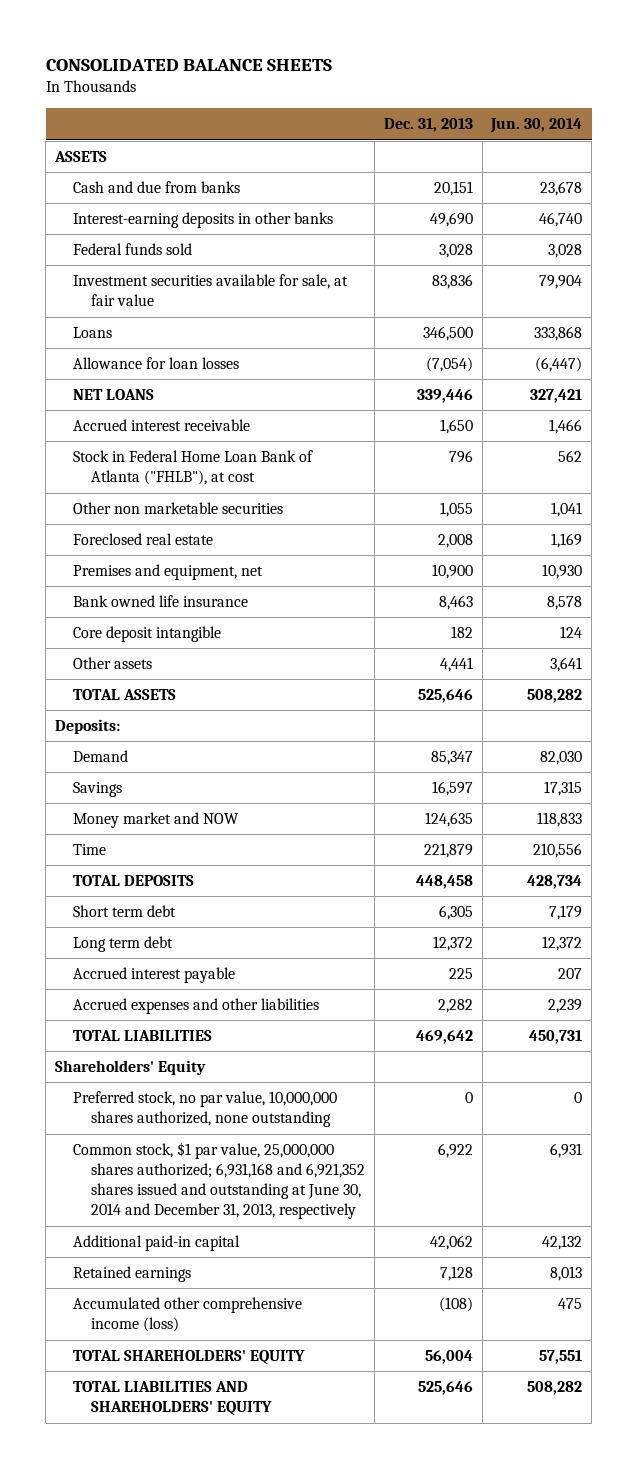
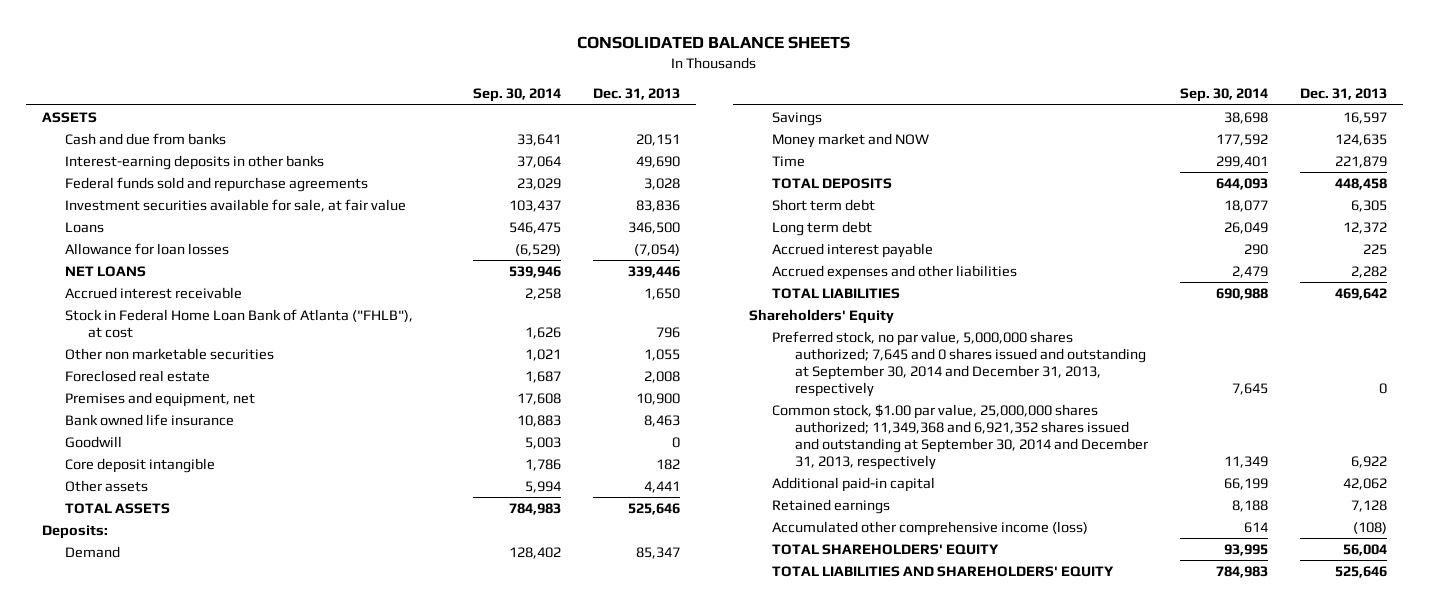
- | Dec. 31, 2013 | Jun. 30, 2014
+ | Sep. 30, 2014 | Dec. 31, 2013
- Federal funds sold | 3,028 | 3,028
+ Federal funds sold and repurchase agreements | 23,029 | 3,028
+ Goodwill | 5,003 | 0
- Preferred stock, no par value, 10,000,000 shares authorized, none outstanding | 0 | 0
- Common stock, $1 par value, 25,000,000 shares authorized; 6,931,168 and 6,921,352 shares issued and outstanding at June 30, 2014 and December 31, 2013, respectively | 6,922 | 6,931
+ Preferred stock, no par value, 5,000,000 shares authorized; 7,645 and 0 shares issued and outstanding at September 30, 2014 and December 31, 2013, respectively | 7,645 | 0
+ Common stock, $1.00 par value, 25,000,000 shares authorized; 11,349,368 and 6,921,352 shares issued and outstanding at September 30, 2014 and December 31, 2013, respectively | 11,349 | 6,922

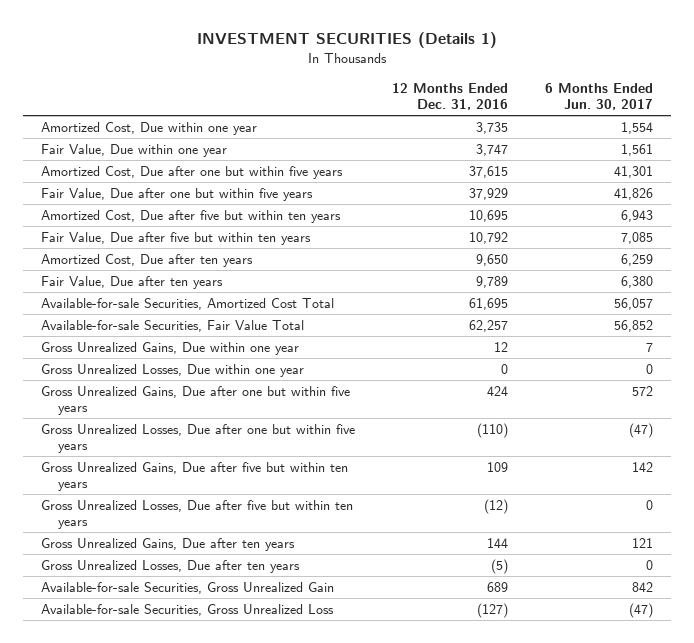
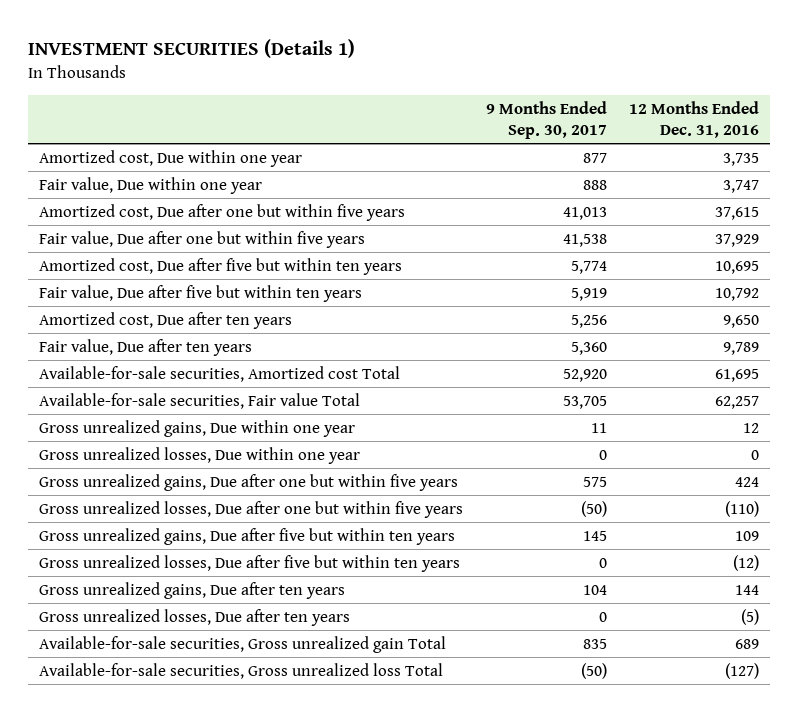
- | 12 Months Ended Dec. 31, 2016 | 6 Months Ended Jun. 30, 2017
+ | 9 Months Ended Sep. 30, 2017 | 12 Months Ended Dec. 31, 2016
- Amortized Cost, Due within one year | 3,735 | 1,554
- Fair Value, Due within one year | 3,747 | 1,561
- Amortized Cost, Due after one but within five years | 37,615 | 41,301
- Fair Value, Due after one but within five years | 37,929 | 41,826
- Amortized Cost, Due after five but within ten years | 10,695 | 6,943
- Fair Value, Due after five but within ten years | 10,792 | 7,085
- Amortized Cost, Due after ten years | 9,650 | 6,259
- Fair Value, Due after ten years | 9,789 | 6,380
- Available-for-sale Securities, Amortized Cost Total | 61,695 | 56,057
- Available-for-sale Securities, Fair Value Total | 62,257 | 56,852
- Gross Unrealized Gains, Due within one year | 12 | 7
- Gross Unrealized Losses, Due within one year | 0 | 0
- Gross Unrealized Gains, Due after one but within five years | 424 | 572
- Gross Unrealized Losses, Due after one but within five years | (110) | (47)
- Gross Unrealized Gains, Due after five but within ten years | 109 | 142
- Gross Unrealized Losses, Due after five but within ten years | (12) | 0
- Gross Unrealized Gains, Due after ten years | 144 | 121
- Gross Unrealized Losses, Due after ten years | (5) | 0
- Available-for-sale Securities, Gross Unrealized Gain | 689 | 842
- Available-for-sale Securities, Gross Unrealized Loss | (127) | (47)
+ Amortized cost, Due within one year | 877 | 3,735
+ Fair value, Due within one year | 888 | 3,747
+ Amortized cost, Due after one but within five years | 41,013 | 37,615
+ Fair value, Due after one but within five years | 41,538 | 37,929
+ Amortized cost, Due after five but within ten years | 5,774 | 10,695
+ Fair value, Due after five but within ten years | 5,919 | 10,792
+ Amortized cost, Due after ten years | 5,256 | 9,650
+ Fair value, Due after ten years | 5,360 | 9,789
+ Available-for-sale securities, Amortized cost Total | 52,920 | 61,695
+ Available-for-sale securities, Fair value Total | 53,705 | 62,257
+ Gross unrealized gains, Due within one year | 11 | 12
+ Gross unrealized losses, Due within one year | 0 | 0
+ Gross unrealized gains, Due after one but within five years | 575 | 424
+ Gross unrealized losses, Due after one but within five years | (50) | (110)
+ Gross unrealized gains, Due after five but within ten years | 145 | 109
+ Gross unrealized losses, Due after five but within ten years | 0 | (12)
+ Gross unrealized gains, Due after ten years | 104 | 144
+ Gross unrealized losses, Due after ten years | 0 | (5)
+ Available-for-sale securities, Gross unrealized gain Total | 835 | 689
+ Available-for-sale securities, Gross unrealized loss Total | (50) | (127)

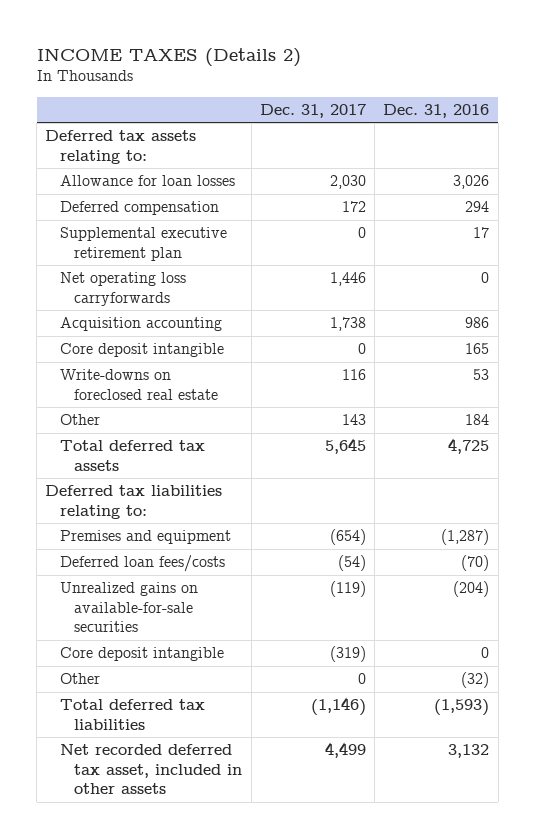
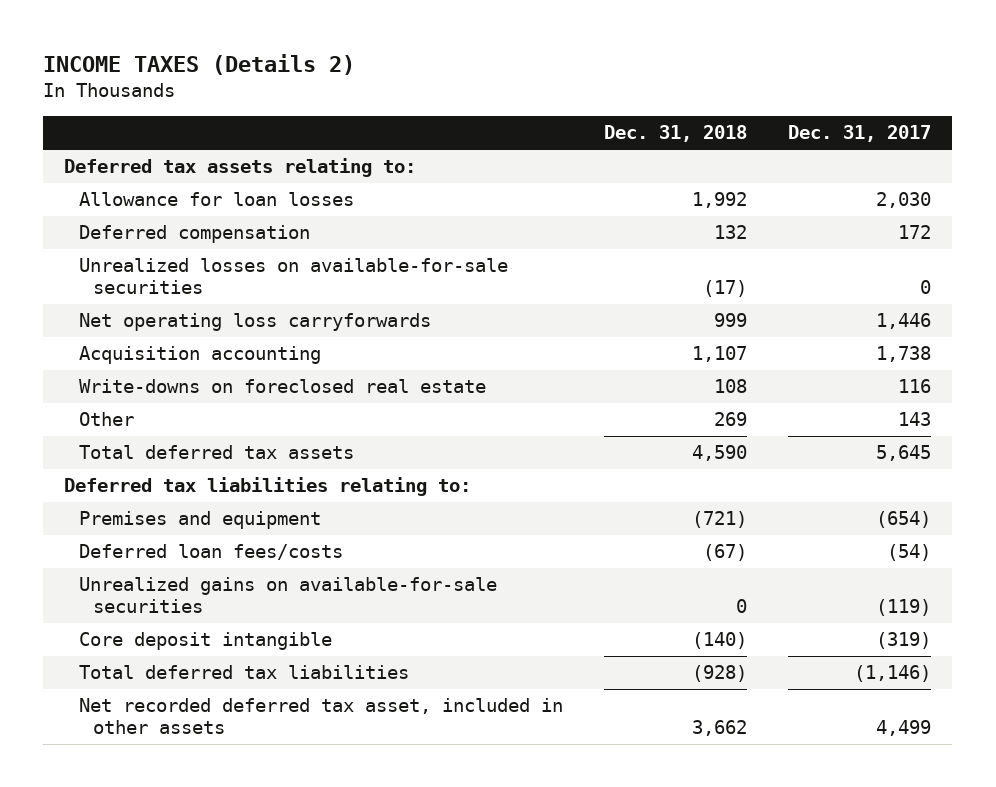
- | Dec. 31, 2017 | Dec. 31, 2016
+ | Dec. 31, 2018 | Dec. 31, 2017
- Supplemental executive retirement plan | 0 | 17
+ Unrealized losses on available-for-sale securities | (17) | 0
- Core deposit intangible | 0 | 165
- Other | 0 | (32)

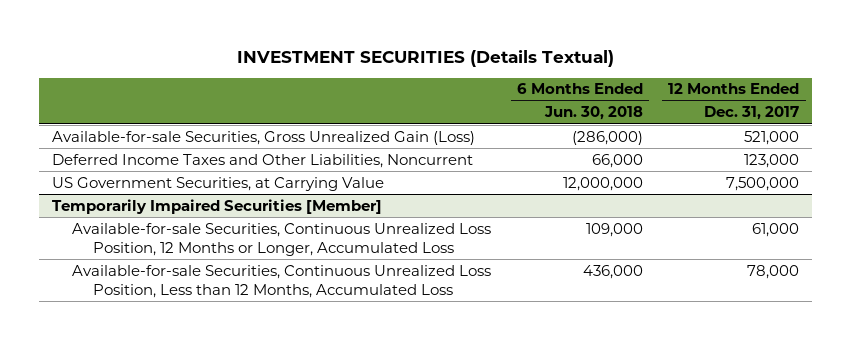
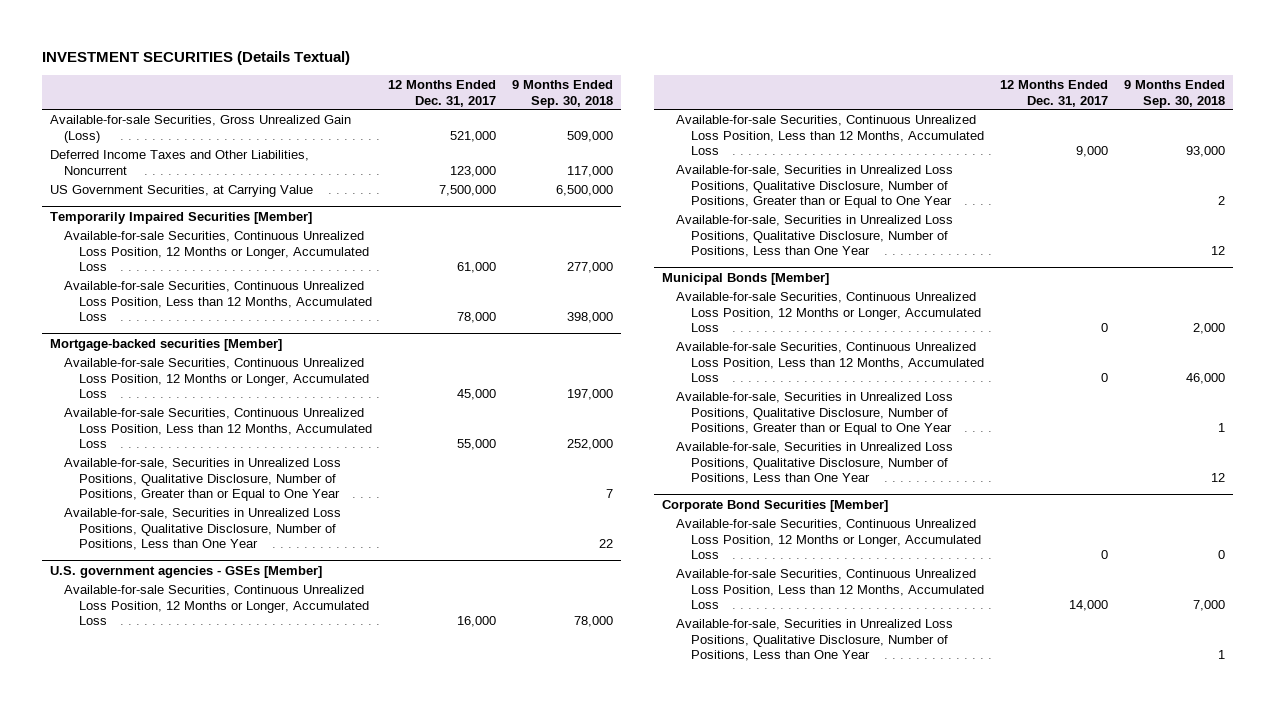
- | 6 Months Ended Jun. 30, 2018 | 12 Months Ended Dec. 31, 2017
+ | 12 Months Ended Dec. 31, 2017 | 9 Months Ended Sep. 30, 2018
+ Mortgage-backed securities [Member]
+ Available-for-sale Securities, Continuous Unrealized Loss Position, 12 Months or Longer, Accumulated Loss | 45,000 | 197,000
+ Available-for-sale Securities, Continuous Unrealized Loss Position, Less than 12 Months, Accumulated Loss | 55,000 | 252,000
+ Available-for-sale, Securities in Unrealized Loss Positions, Qualitative Disclosure, Number of Positions, Greater than or Equal to One Year | | 7
+ Available-for-sale, Securities in Unrealized Loss Positions, Qualitative Disclosure, Number of Positions, Less than One Year | | 22
+ U.S. government agencies - GSEs [Member]
+ Available-for-sale Securities, Continuous Unrealized Loss Position, 12 Months or Longer, Accumulated Loss | 16,000 | 78,000
+ Available-for-sale Securities, Continuous Unrealized Loss Position, Less than 12 Months, Accumulated Loss | 9,000 | 93,000
+ Available-for-sale, Securities in Unrealized Loss Positions, Qualitative Disclosure, Number of Positions, Greater than or Equal to One Year | | 2
+ Available-for-sale, Securities in Unrealized Loss Positions, Qualitative Disclosure, Number of Positions, Less than One Year | | 12
+ Municipal Bonds [Member]
+ Available-for-sale Securities, Continuous Unrealized Loss Position, 12 Months or Longer, Accumulated Loss | 0 | 2,000
+ Available-for-sale Securities, Continuous Unrealized Loss Position, Less than 12 Months, Accumulated Loss | 0 | 46,000
+ Available-for-sale, Securities in Unrealized Loss Positions, Qualitative Disclosure, Number of Positions, Greater than or Equal to One Year | | 1
+ Available-for-sale, Securities in Unrealized Loss Positions, Qualitative Disclosure, Number of Positions, Less than One Year | | 12
+ Corporate Bond Securities [Member]
+ Available-for-sale Securities, Continuous Unrealized Loss Position, 12 Months or Longer, Accumulated Loss | 0 | 0
+ Available-for-sale Securities, Continuous Unrealized Loss Position, Less than 12 Months, Accumulated Loss | 14,000 | 7,000
+ Available-for-sale, Securities in Unrealized Loss Positions, Qualitative Disclosure, Number of Positions, Less than One Year | | 1

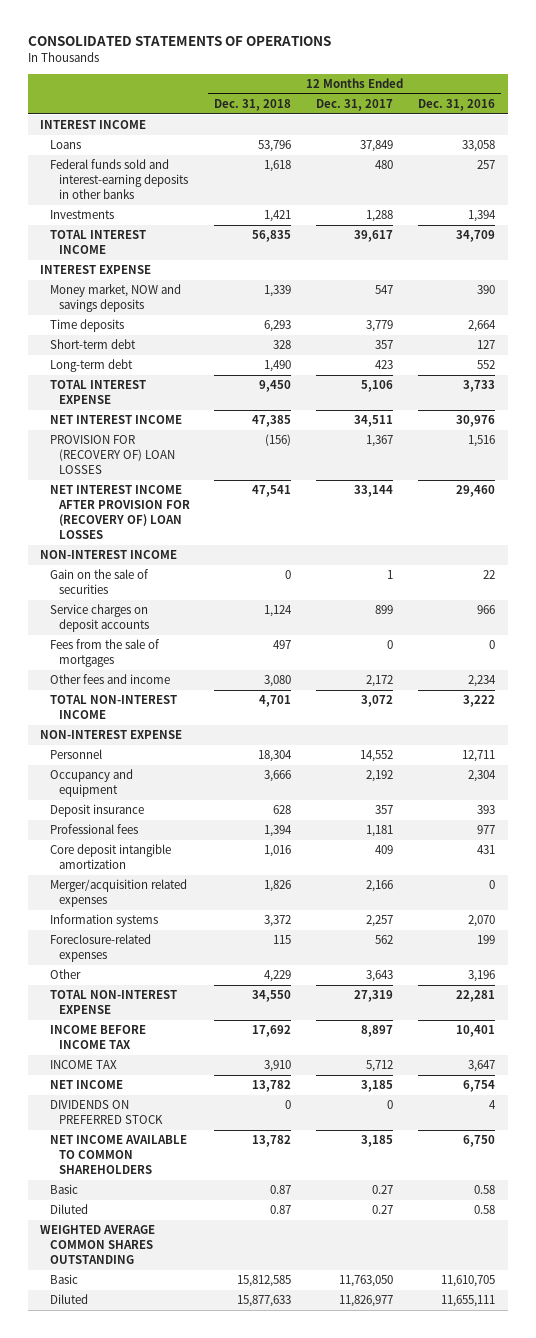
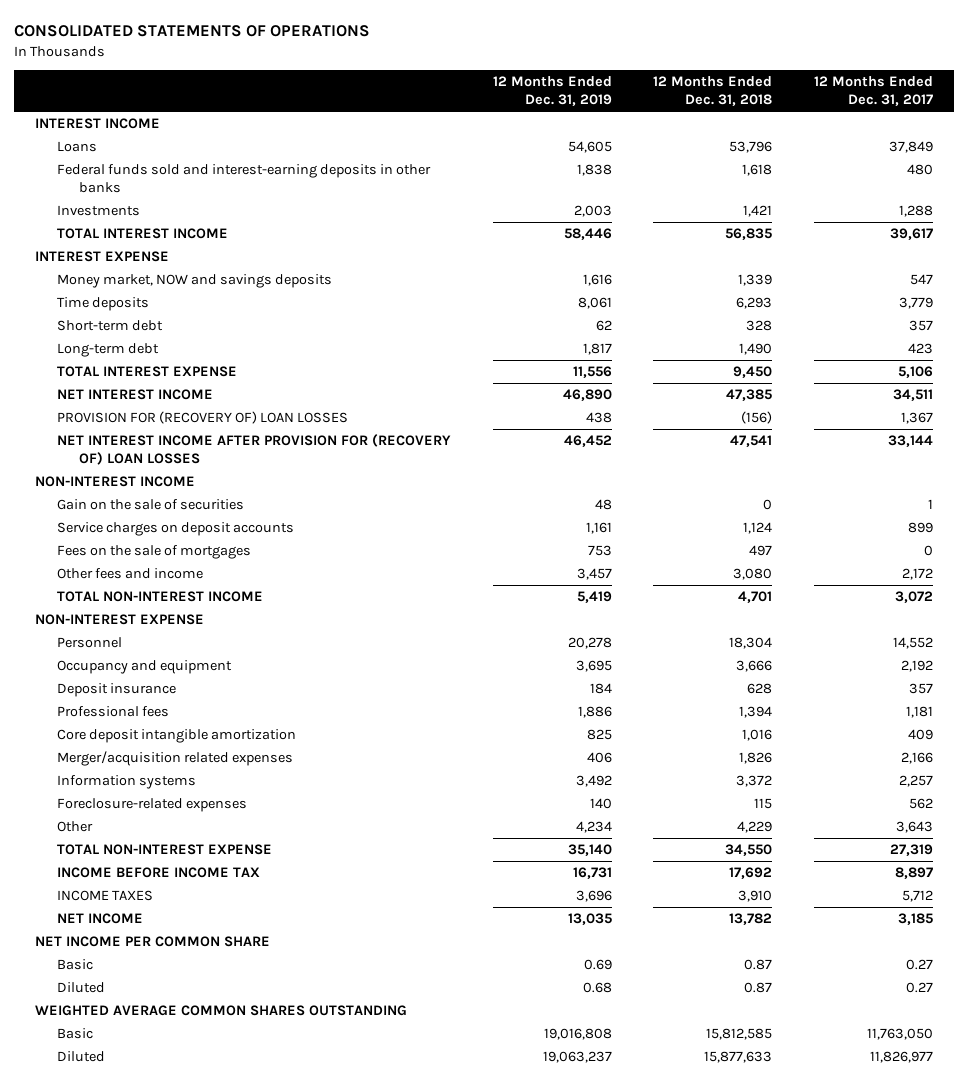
- | 12 Months Ended Dec. 31, 2018 | 12 Months Ended Dec. 31, 2017 | 12 Months Ended Dec. 31, 2016
+ | 12 Months Ended Dec. 31, 2019 | 12 Months Ended Dec. 31, 2018 | 12 Months Ended Dec. 31, 2017
- Fees from the sale of mortgages | 497 | 0 | 0
+ Fees on the sale of mortgages | 753 | 497 | 0
- INCOME TAX | 3,910 | 5,712 | 3,647
+ INCOME TAXES | 3,696 | 3,910 | 5,712
- DIVIDENDS ON PREFERRED STOCK | 0 | 0 | 4
- NET INCOME AVAILABLE TO COMMON SHAREHOLDERS | 13,782 | 3,185 | 6,750
+ NET INCOME PER COMMON SHARE

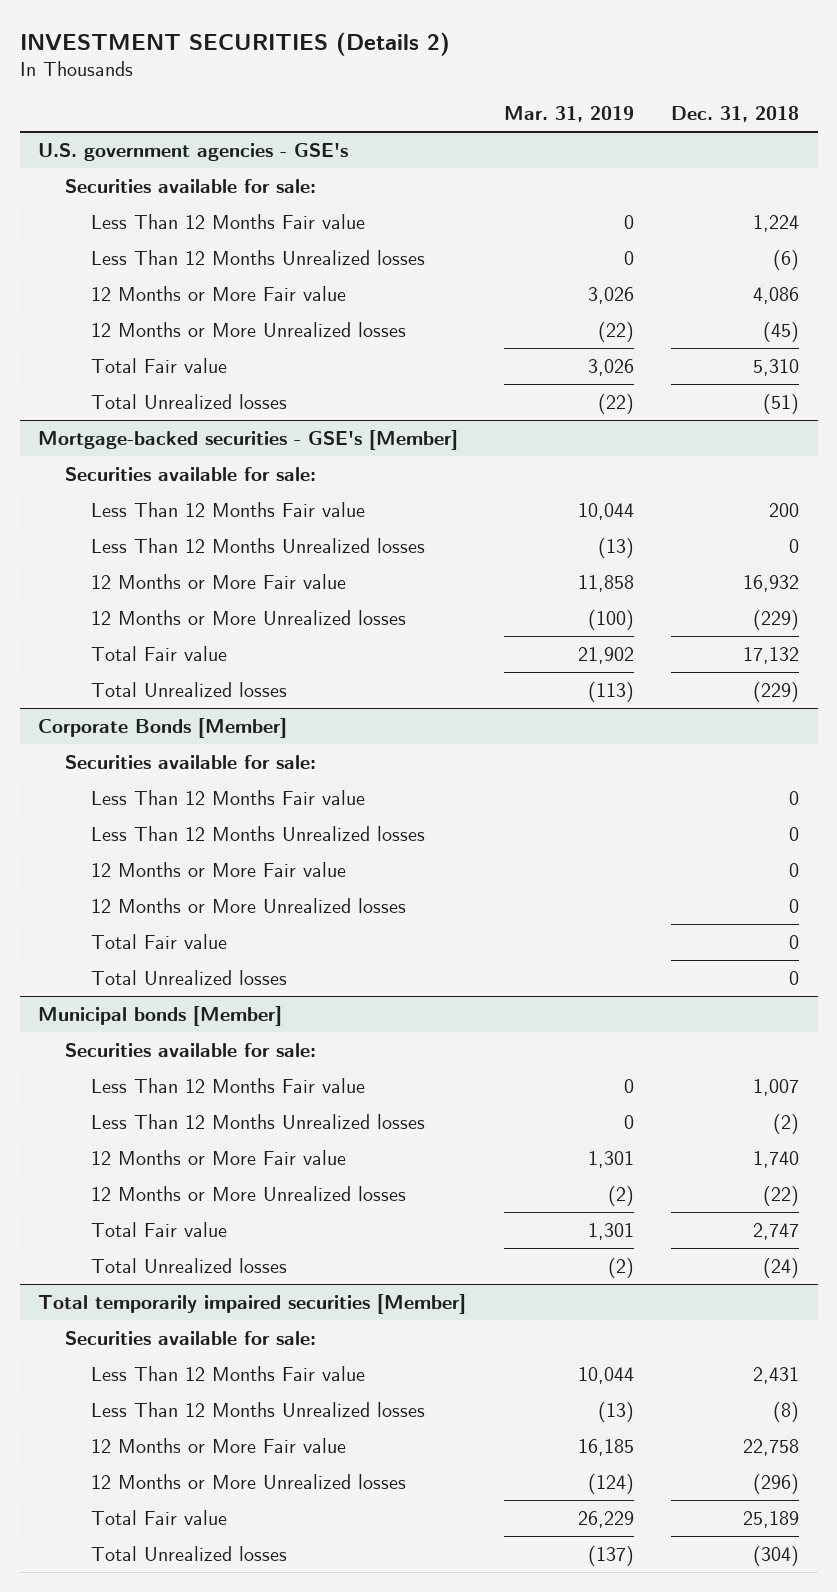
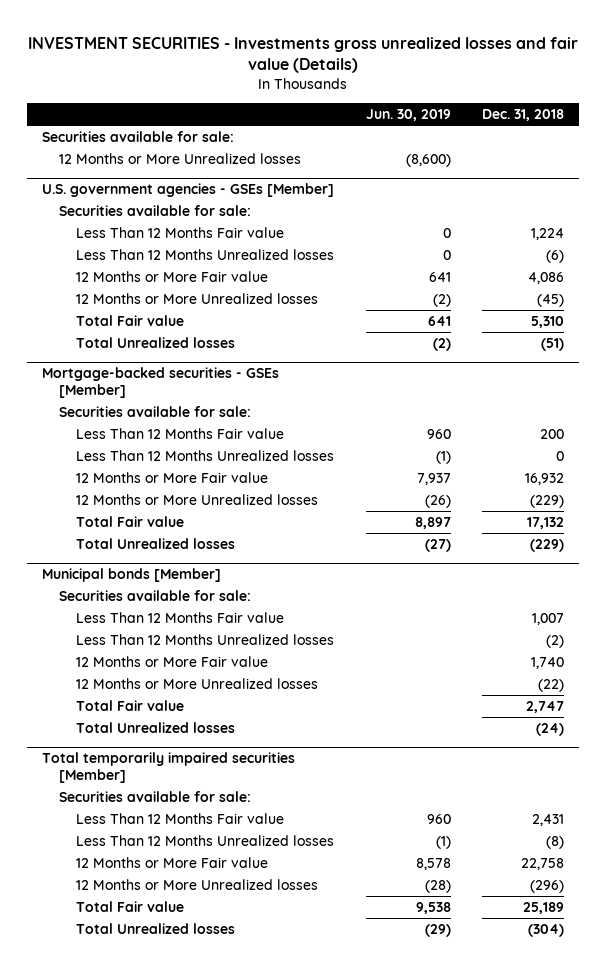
- INVESTMENT SECURITIES (Details 2)
+ INVESTMENT SECURITIES - Investments gross unrealized losses and fair value (Details)
- | Mar. 31, 2019 | Dec. 31, 2018
+ | Jun. 30, 2019 | Dec. 31, 2018
- U.S. government agencies - GSE's
+ 12 Months or More Unrealized losses | (8,600) |
+ U.S. government agencies - GSEs [Member]
+ Securities available for sale:
- Mortgage-backed securities - GSE's [Member]
+ Mortgage-backed securities - GSEs [Member]
- Corporate Bonds [Member]
- Securities available for sale:
- Less Than 12 Months Fair value | | 0
- Less Than 12 Months Unrealized losses | | 0
- 12 Months or More Fair value | | 0
- 12 Months or More Unrealized losses | | 0
- Total Fair value | | 0
- Total Unrealized losses | | 0

